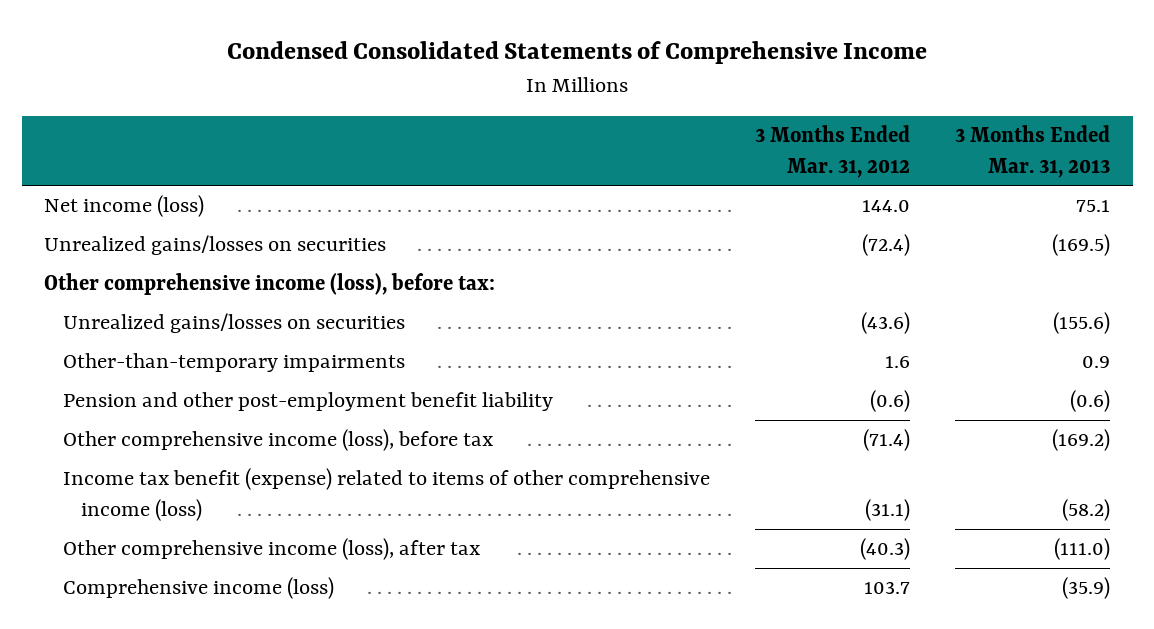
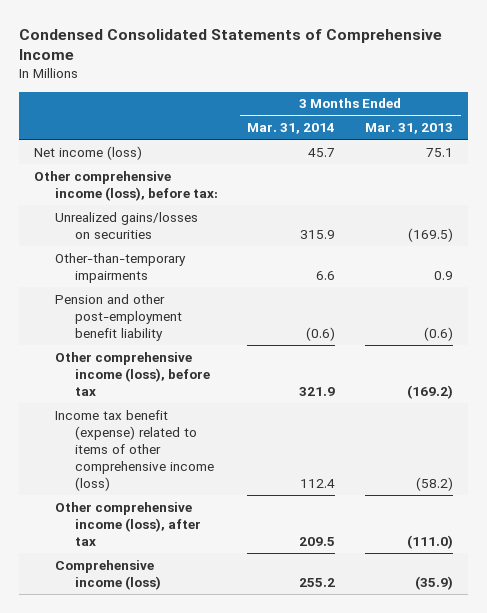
- | 3 Months Ended Mar. 31, 2012 | 3 Months Ended Mar. 31, 2013
+ | 3 Months Ended Mar. 31, 2014 | 3 Months Ended Mar. 31, 2013
- Unrealized gains/losses on securities | (43.6) | (155.6)
moved down: Unrealized gains/losses on securities | 315.9 | (169.5)

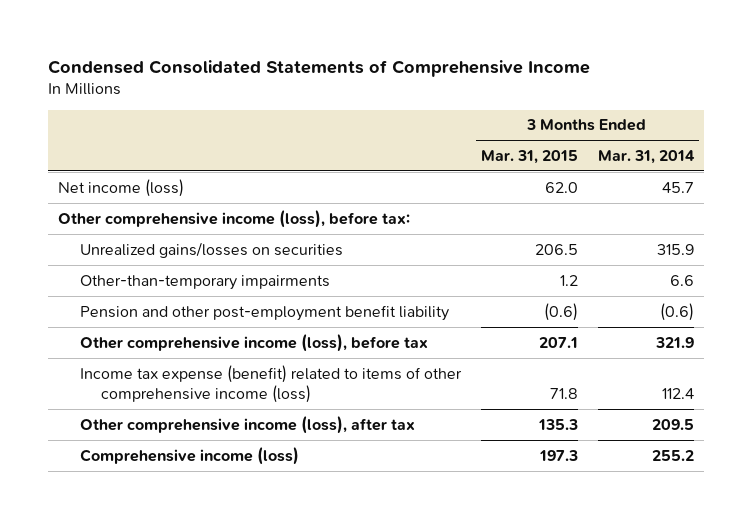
- | 3 Months Ended Mar. 31, 2014 | 3 Months Ended Mar. 31, 2013
+ | 3 Months Ended Mar. 31, 2015 | 3 Months Ended Mar. 31, 2014
- Income tax benefit (expense) related to items of other comprehensive income (loss) | 112.4 | (58.2)
+ Income tax expense (benefit) related to items of other comprehensive income (loss) | 71.8 | 112.4

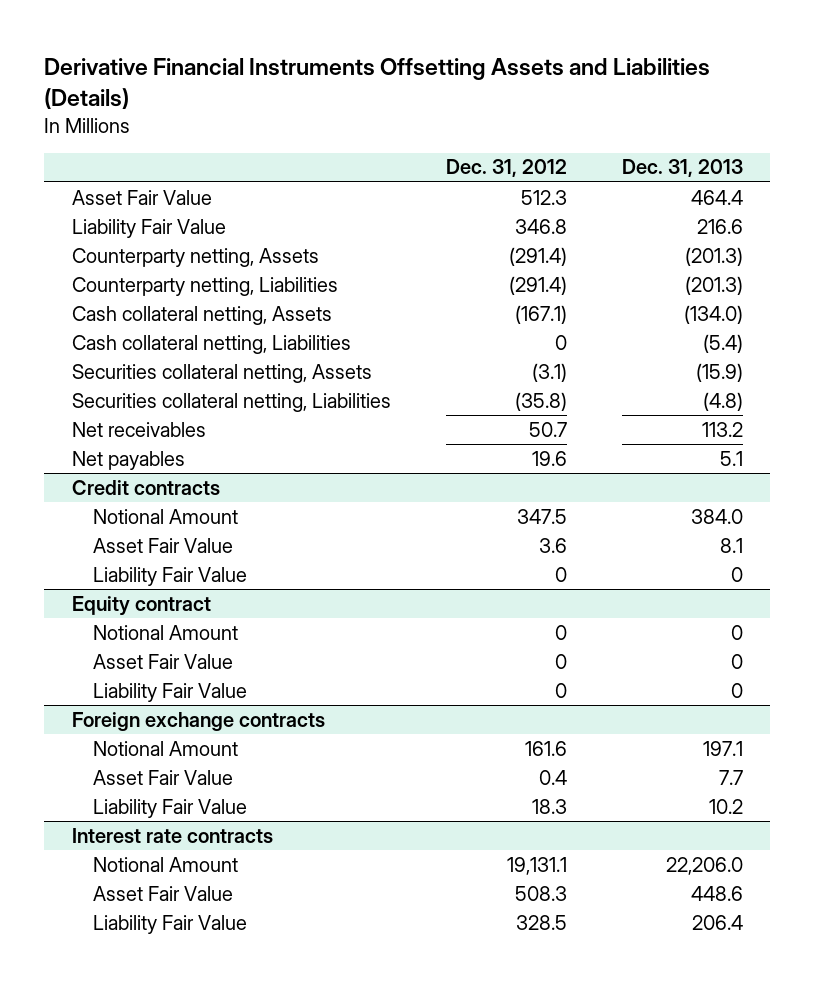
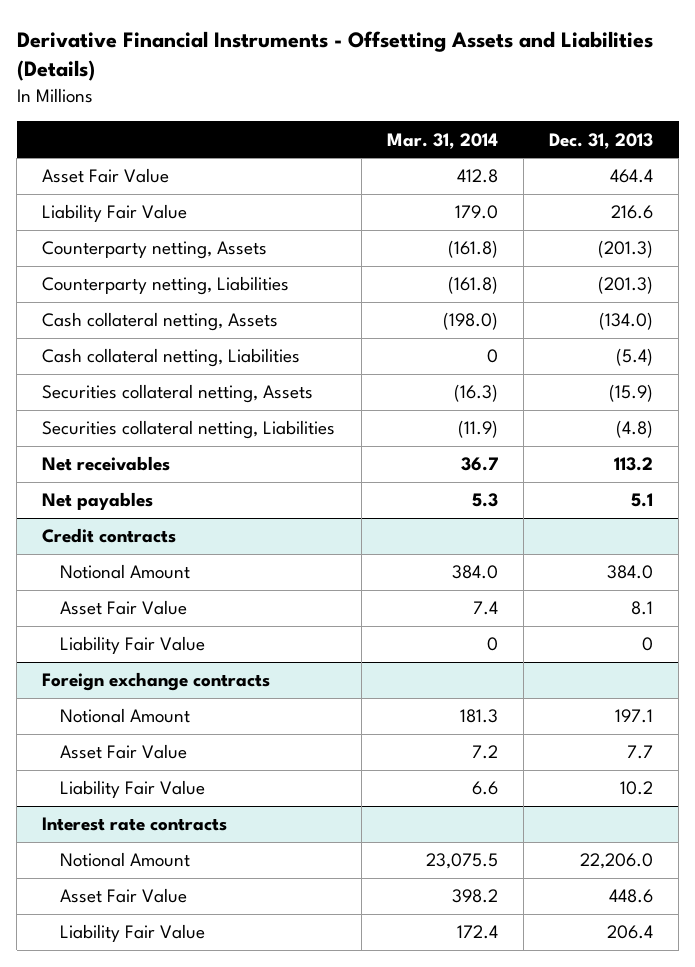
- Derivative Financial Instruments Offsetting Assets and Liabilities (Details)
+ Derivative Financial Instruments - Offsetting Assets and Liabilities (Details)
- | Dec. 31, 2012 | Dec. 31, 2013
+ | Mar. 31, 2014 | Dec. 31, 2013
- Equity contract
- Notional Amount | 0 | 0
- Asset Fair Value | 0 | 0
- Liability Fair Value | 0 | 0

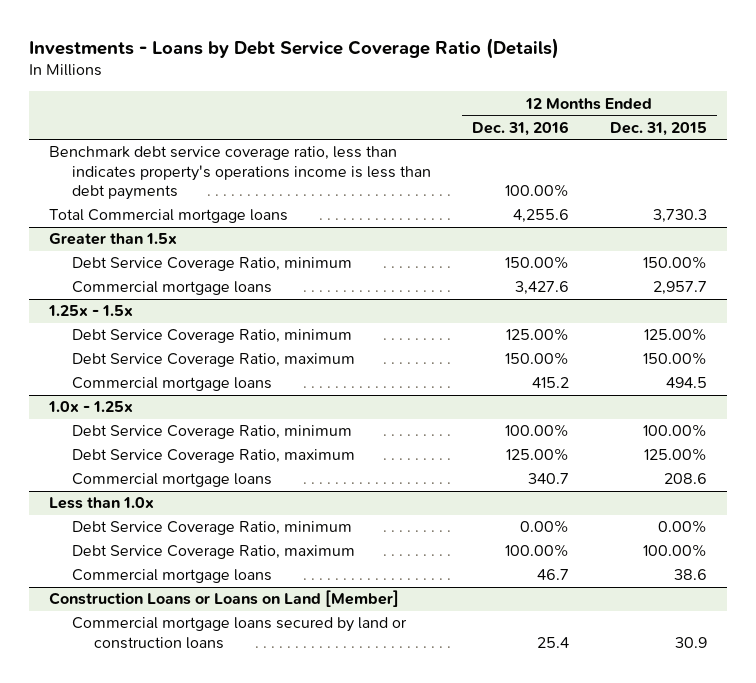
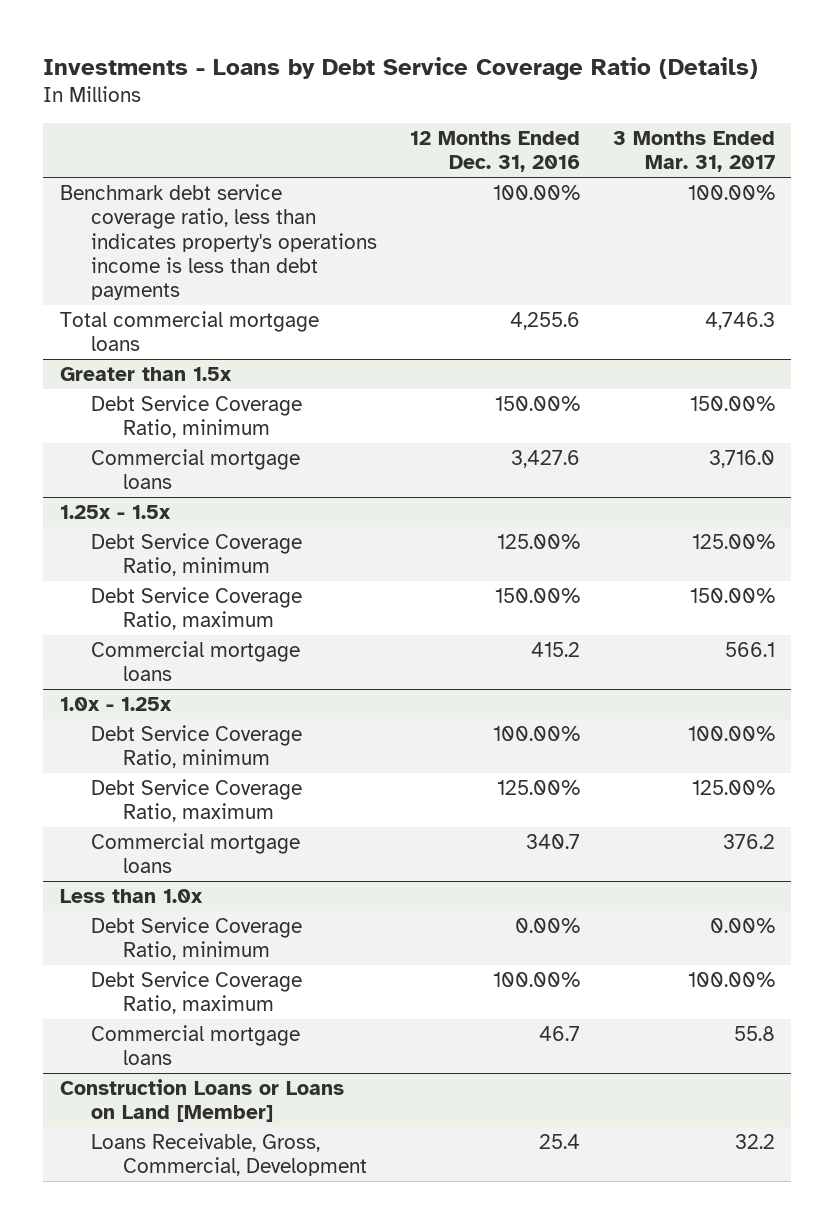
- | 12 Months Ended Dec. 31, 2016 | 12 Months Ended Dec. 31, 2015
+ | 12 Months Ended Dec. 31, 2016 | 3 Months Ended Mar. 31, 2017
- Total Commercial mortgage loans | 4,255.6 | 3,730.3
+ Total commercial mortgage loans | 4,255.6 | 4,746.3
@ Construction Loans or Loans on Land [Member]
- Commercial mortgage loans secured by land or construction loans | 25.4 | 30.9
+ Loans Receivable, Gross, Commercial, Development | 25.4 | 32.2

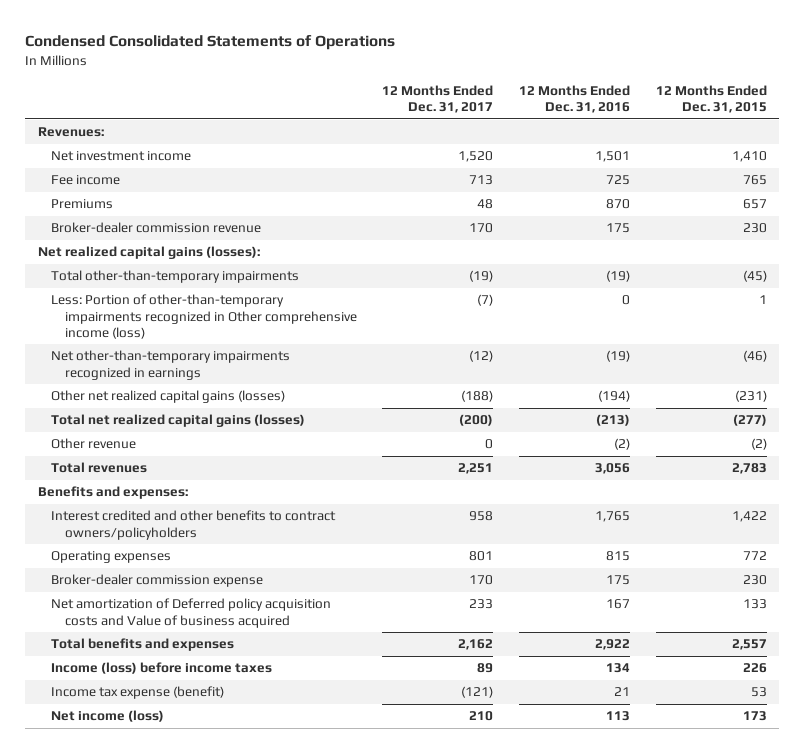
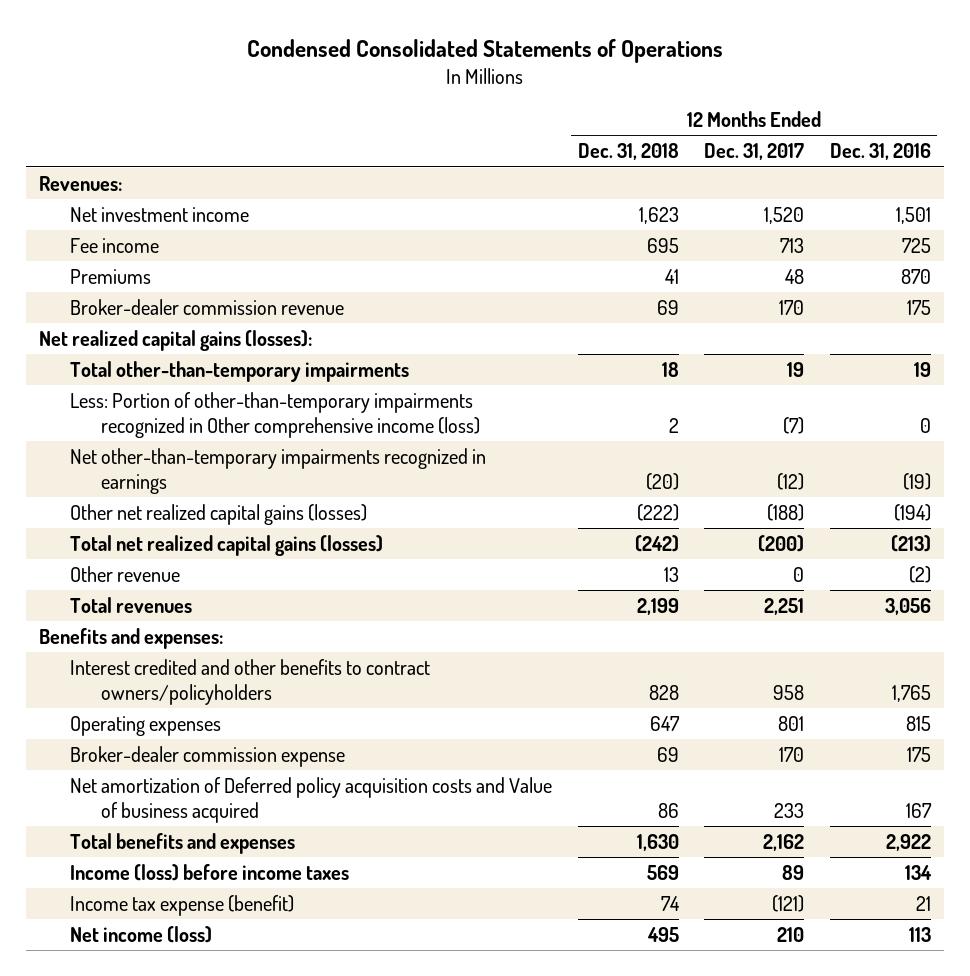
- | 12 Months Ended Dec. 31, 2017 | 12 Months Ended Dec. 31, 2016 | 12 Months Ended Dec. 31, 2015
+ | 12 Months Ended Dec. 31, 2018 | 12 Months Ended Dec. 31, 2017 | 12 Months Ended Dec. 31, 2016
- Total other-than-temporary impairments | (19) | (19) | (45)
+ Total other-than-temporary impairments | 18 | 19 | 19

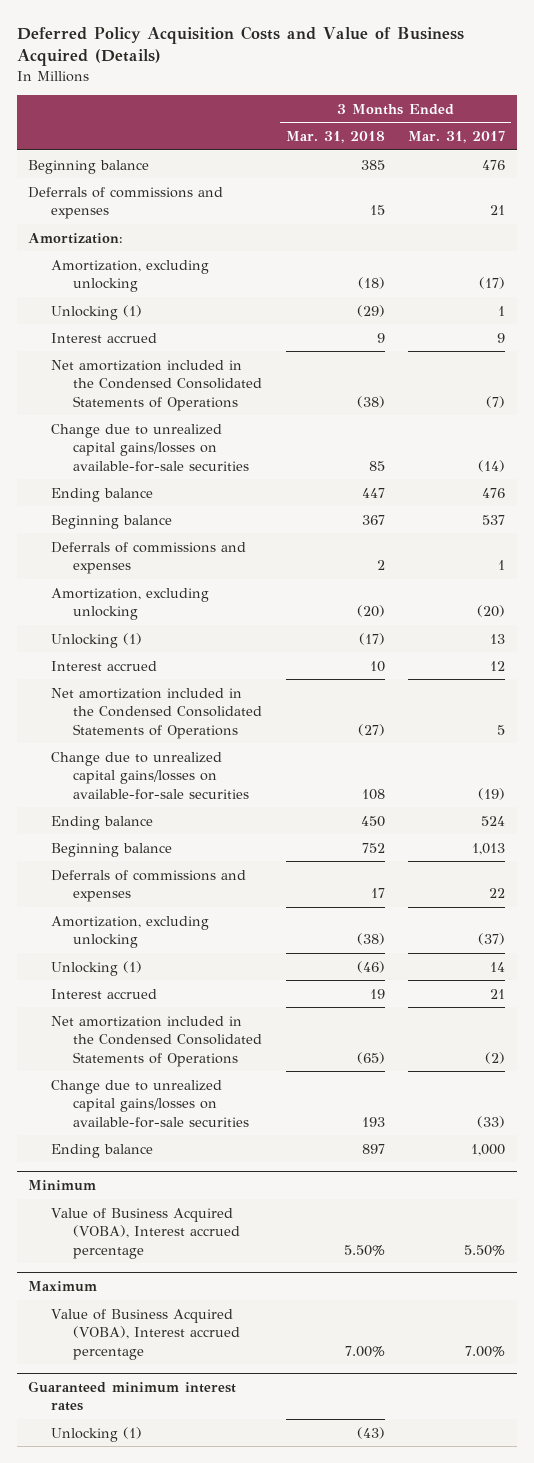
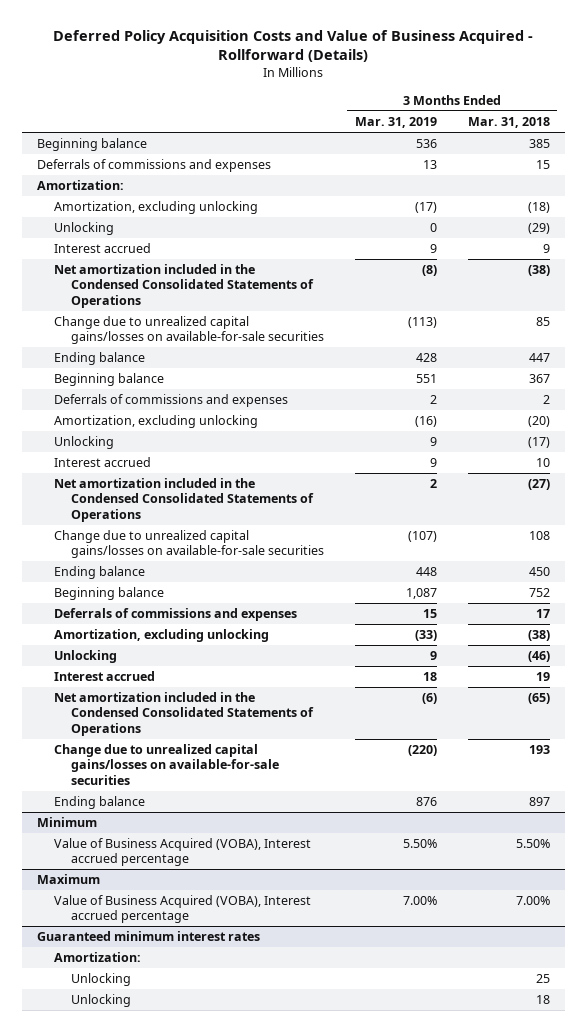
- Deferred Policy Acquisition Costs and Value of Business Acquired (Details)
+ Deferred Policy Acquisition Costs and Value of Business Acquired - Rollforward (Details)
- | 3 Months Ended Mar. 31, 2018 | 3 Months Ended Mar. 31, 2017
+ | 3 Months Ended Mar. 31, 2019 | 3 Months Ended Mar. 31, 2018
- Unlocking (1) | (29) | 1
+ Unlocking | 0 | (29)
- Unlocking (1) | (17) | 13
+ Unlocking | 9 | (17)
- Unlocking (1) | (46) | 14
+ Unlocking | 9 | (46)
@ Guaranteed minimum interest rates
- Unlocking (1) | (43) |
+ Amortization:
+ Unlocking | | 25
+ Unlocking | | 18

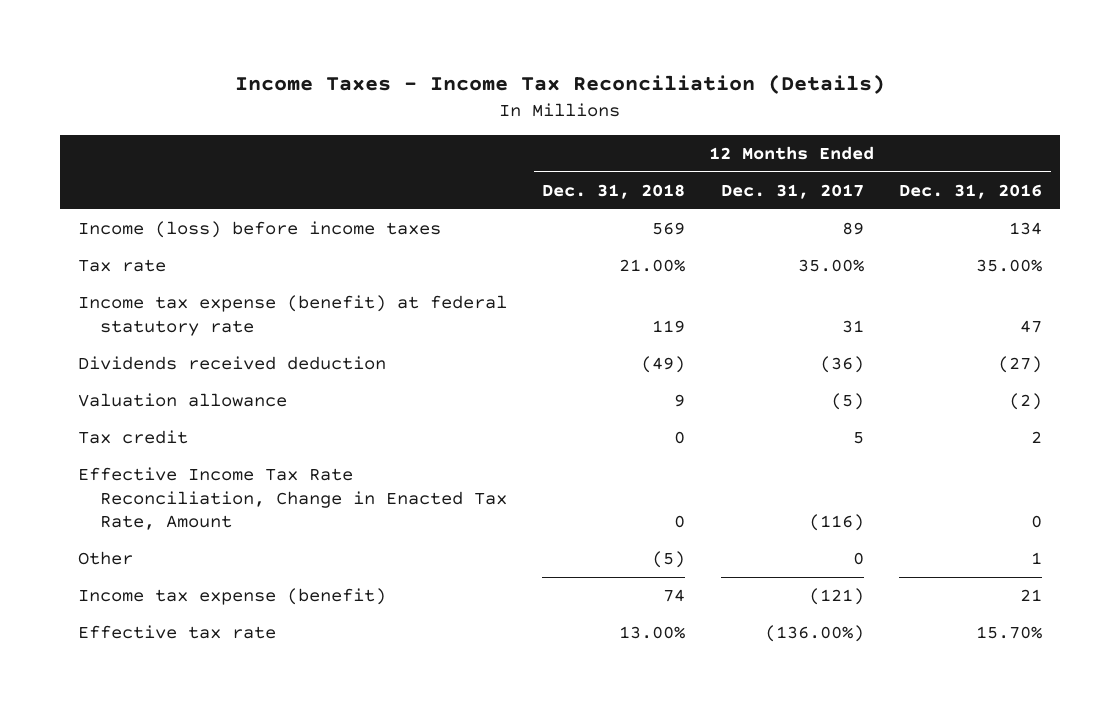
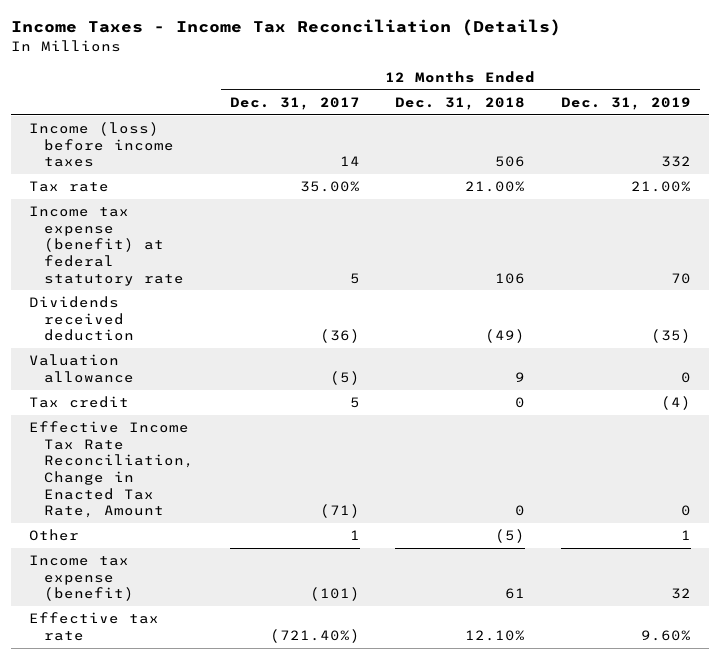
- | 12 Months Ended Dec. 31, 2018 | 12 Months Ended Dec. 31, 2017 | 12 Months Ended Dec. 31, 2016
+ | 12 Months Ended Dec. 31, 2017 | 12 Months Ended Dec. 31, 2018 | 12 Months Ended Dec. 31, 2019
- Income (loss) before income taxes | 569 | 89 | 134
+ Income (loss) before income taxes | 14 | 506 | 332
- Income tax expense (benefit) at federal statutory rate | 119 | 31 | 47
+ Income tax expense (benefit) at federal statutory rate | 5 | 106 | 70
- Effective Income Tax Rate Reconciliation, Change in Enacted Tax Rate, Amount | 0 | (116) | 0
- Other | (5) | 0 | 1
- Income tax expense (benefit) | 74 | (121) | 21
- Effective tax rate | 13.00% | (136.00%) | 15.70%
+ Effective Income Tax Rate Reconciliation, Change in Enacted Tax Rate, Amount | (71) | 0 | 0
+ Other | 1 | (5) | 1
+ Income tax expense (benefit) | (101) | 61 | 32
+ Effective tax rate | (721.40%) | 12.10% | 9.60%

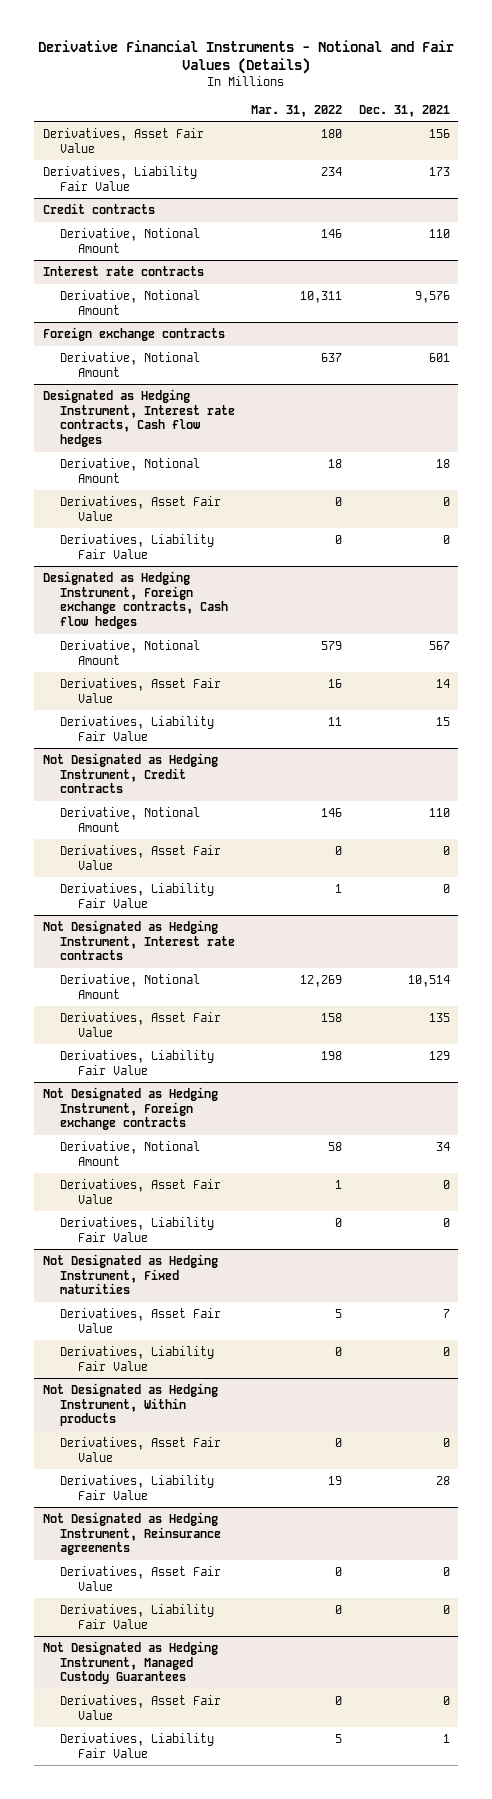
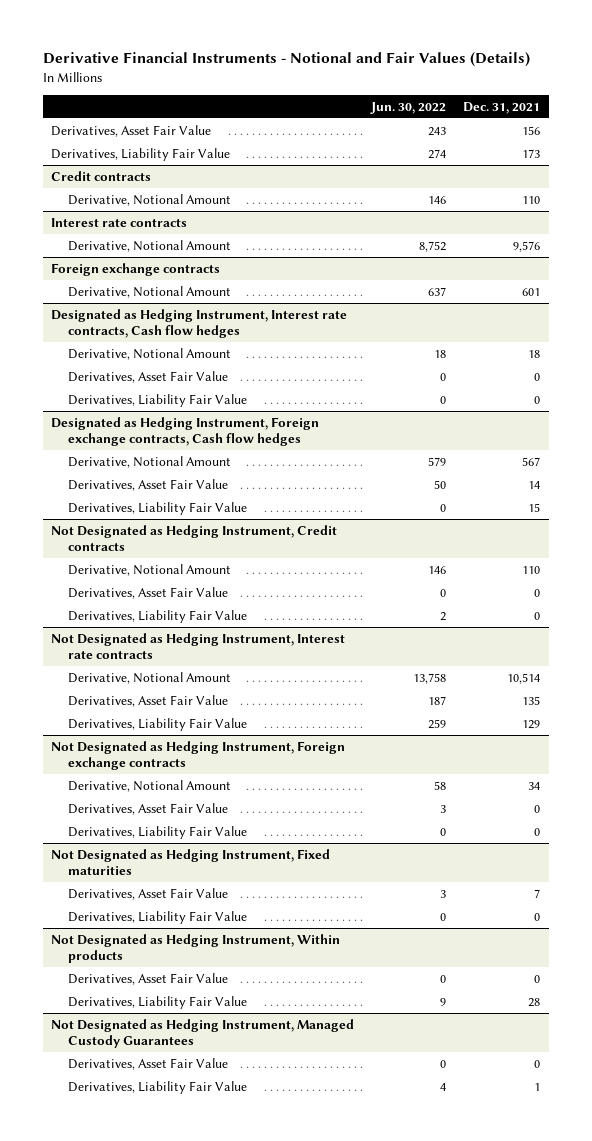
- | Mar. 31, 2022 | Dec. 31, 2021
+ | Jun. 30, 2022 | Dec. 31, 2021
- Not Designated as Hedging Instrument, Reinsurance agreements
- Derivatives, Asset Fair Value | 0 | 0
- Derivatives, Liability Fair Value | 0 | 0

